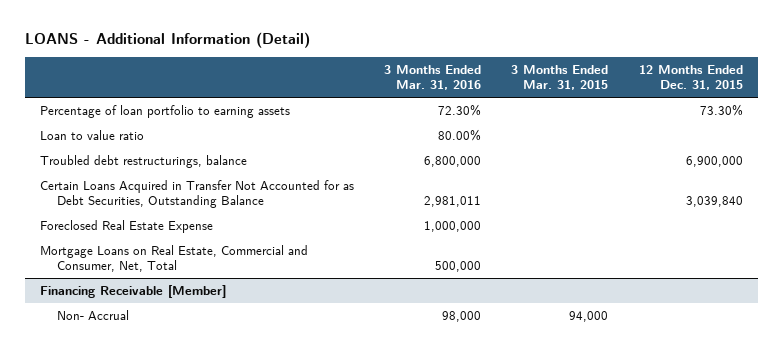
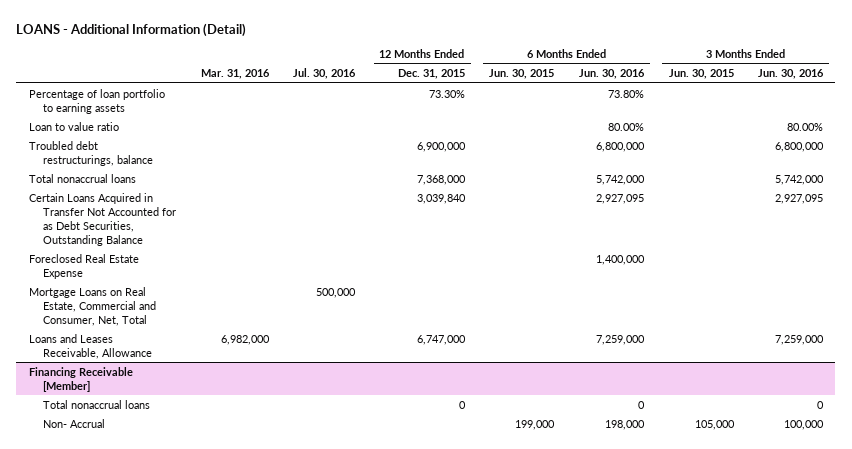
- | 3 Months Ended Mar. 31, 2016 | 3 Months Ended Mar. 31, 2015 | 12 Months Ended Dec. 31, 2015
+ | Mar. 31, 2016 | Jul. 30, 2016 | 12 Months Ended Dec. 31, 2015 | 6 Months Ended Jun. 30, 2015 | 6 Months Ended Jun. 30, 2016 | 3 Months Ended Jun. 30, 2015 | 3 Months Ended Jun. 30, 2016
+ Total nonaccrual loans | | | 7,368,000 | | 5,742,000 | | 5,742,000
+ Loans and Leases Receivable, Allowance | 6,982,000 | | 6,747,000 | | 7,259,000 | | 7,259,000
@ Financing Receivable [Member]
+ Total nonaccrual loans | | | 0 | | 0 | | 0

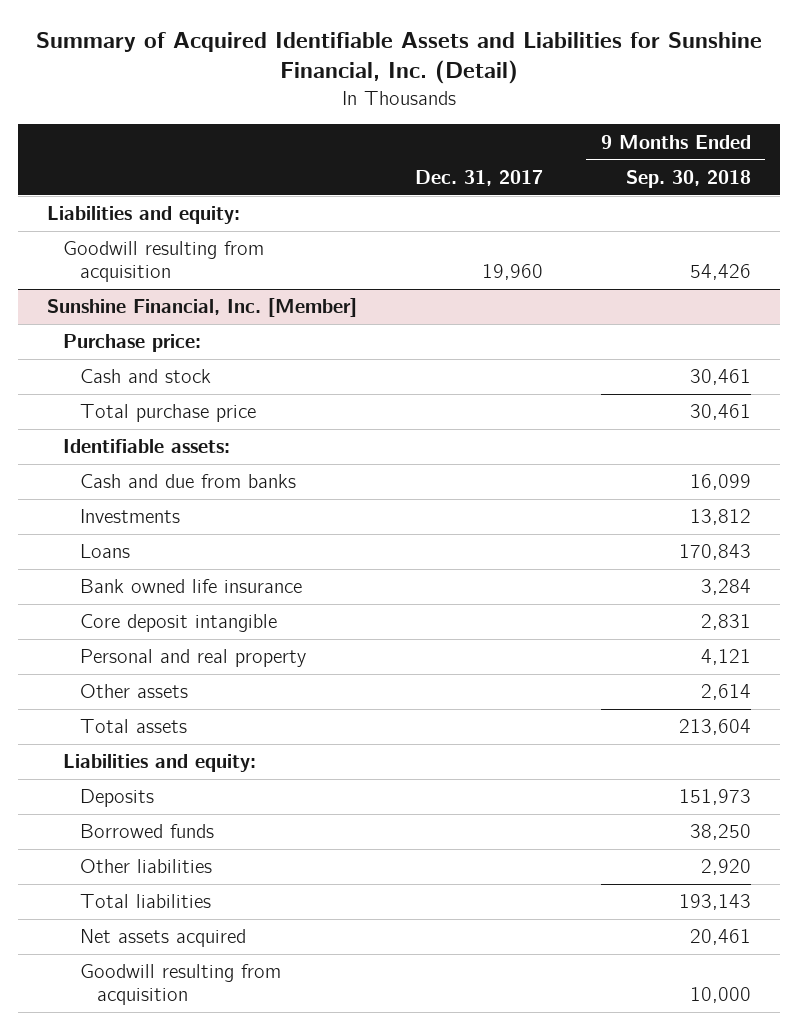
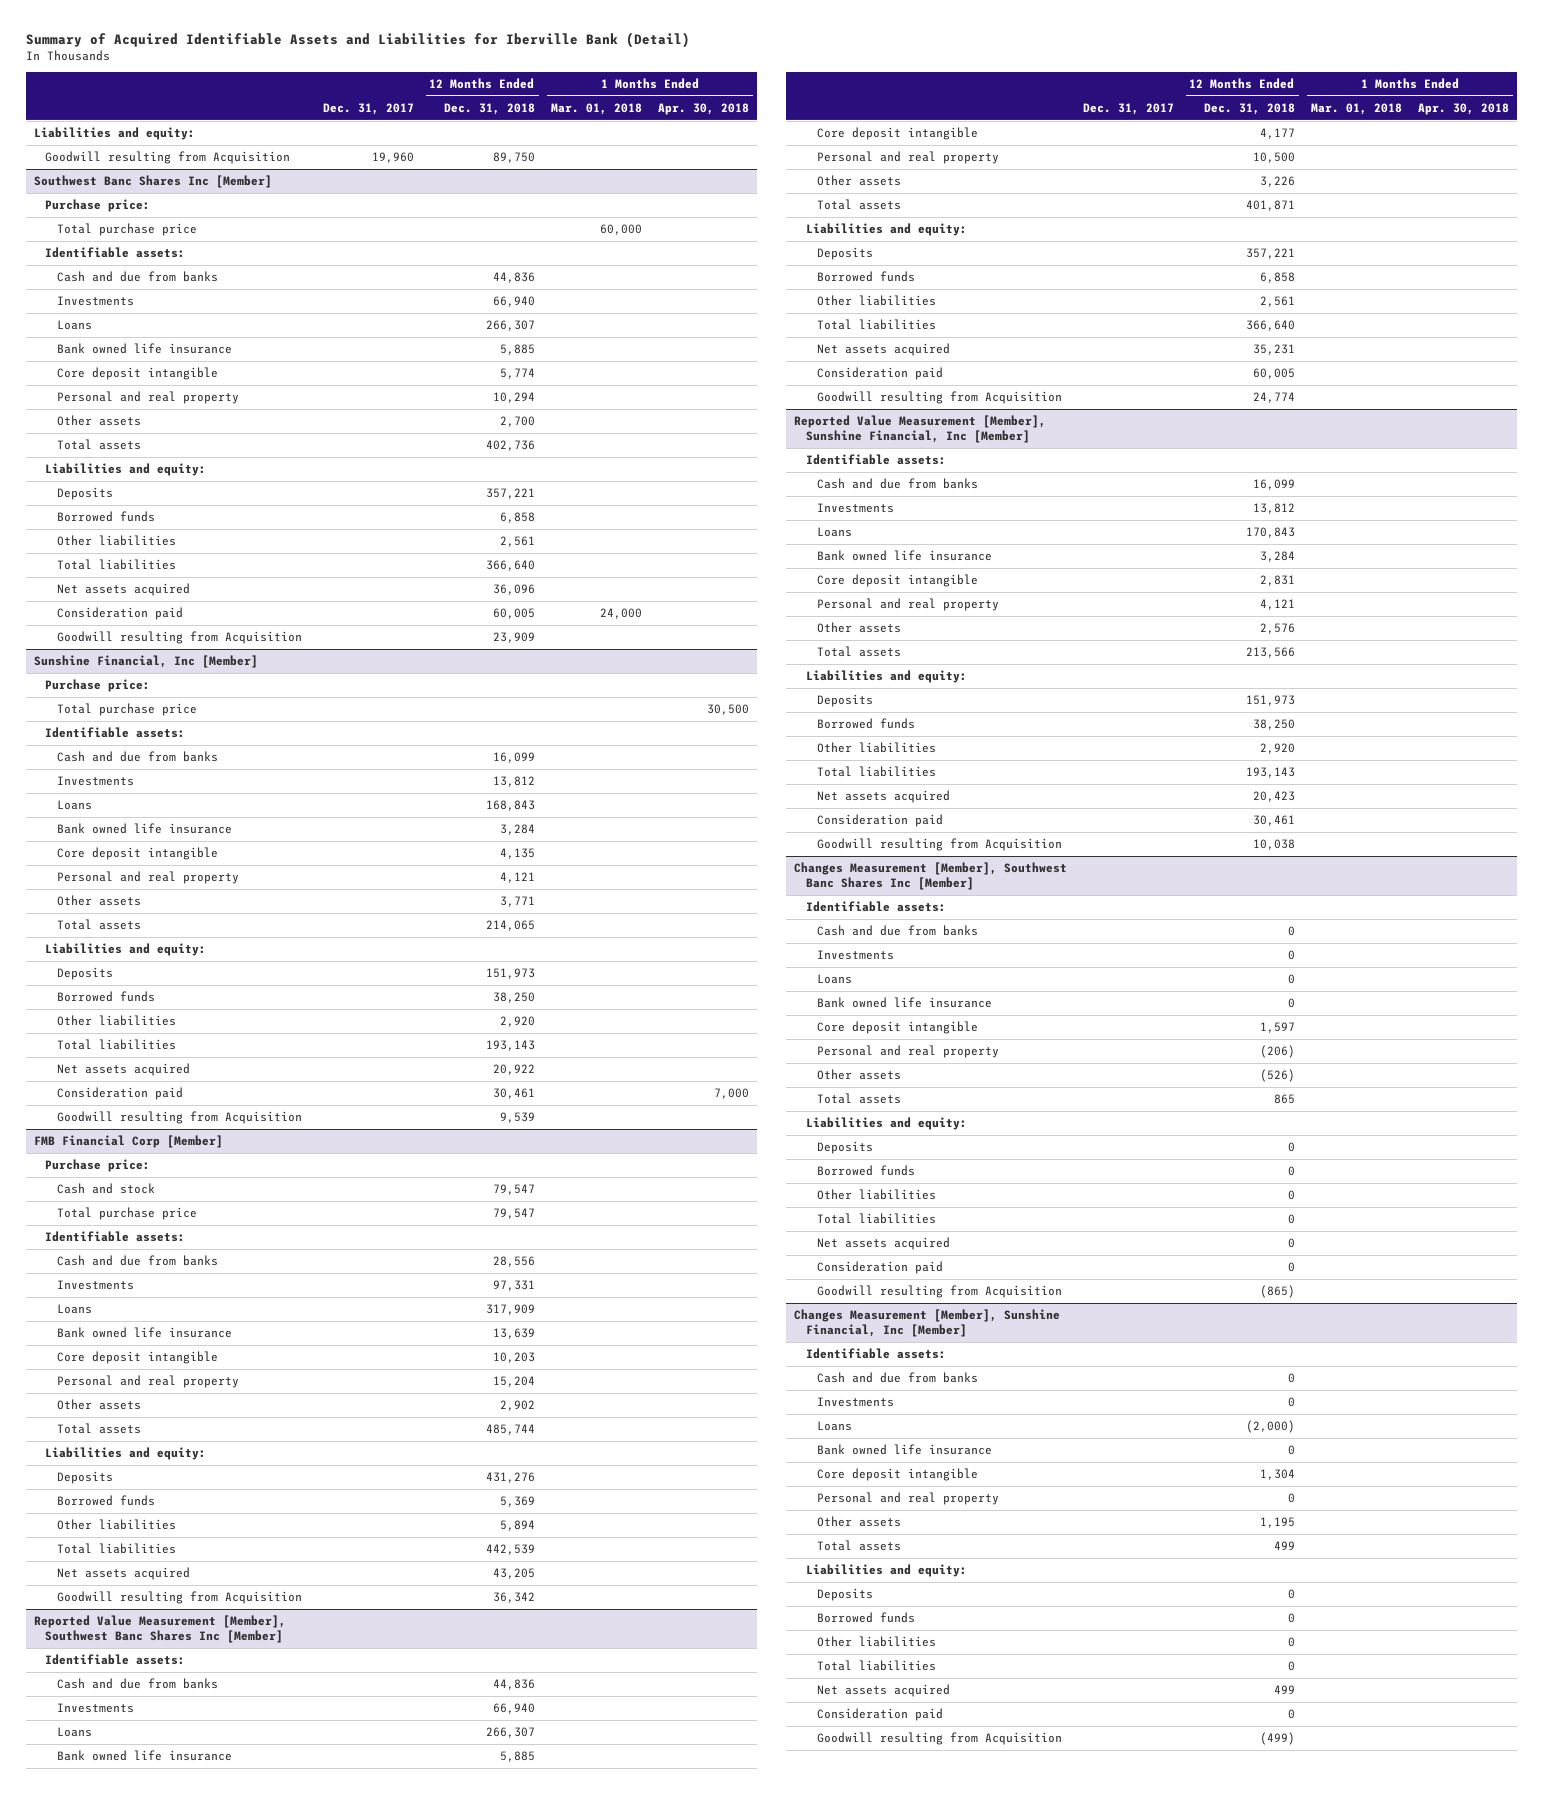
- Summary of Acquired Identifiable Assets and Liabilities for Sunshine Financial, Inc. (Detail)
+ Summary of Acquired Identifiable Assets and Liabilities for Iberville Bank (Detail)
- | Dec. 31, 2017 | 9 Months Ended Sep. 30, 2018
+ | Dec. 31, 2017 | 12 Months Ended Dec. 31, 2018 | 1 Months Ended Mar. 01, 2018 | 1 Months Ended Apr. 30, 2018
- Goodwill resulting from acquisition | 19,960 | 54,426
- Sunshine Financial, Inc. [Member]
+ Goodwill resulting from Acquisition | 19,960 | 89,750 | |
+ Southwest Banc Shares Inc [Member]
+ Purchase price:
+ Total purchase price | | | 60,000 |
+ Identifiable assets:
+ Cash and due from banks | | 44,836 | |
+ Investments | | 66,940 | |
+ Loans | | 266,307 | |
+ Bank owned life insurance | | 5,885 | |
+ Core deposit intangible | | 5,774 | |
+ Personal and real property | | 10,294 | |
+ Other assets | | 2,700 | |
+ Total assets | | 402,736 | |
+ Liabilities and equity:
+ Deposits | | 357,221 | |
+ Borrowed funds | | 6,858 | |
+ Other liabilities | | 2,561 | |
+ Total liabilities | | 366,640 | |
+ Net assets acquired | | 36,096 | |
+ Consideration paid | | 60,005 | 24,000 |
+ Goodwill resulting from Acquisition | | 23,909 | |
+ Sunshine Financial, Inc [Member]
- Cash and stock | | 30,461
- Goodwill resulting from acquisition | | 10,000
+ Consideration paid | | 30,461 | | 7,000
+ Goodwill resulting from Acquisition | | 9,539 | |
+ FMB Financial Corp [Member]
+ Purchase price:
+ Cash and stock | | 79,547 | |
+ Total purchase price | | 79,547 | |
+ Identifiable assets:
+ Cash and due from banks | | 28,556 | |
+ Investments | | 97,331 | |
+ Loans | | 317,909 | |
+ Bank owned life insurance | | 13,639 | |
+ Core deposit intangible | | 10,203 | |
+ Personal and real property | | 15,204 | |
+ Other assets | | 2,902 | |
+ Total assets | | 485,744 | |
+ Liabilities and equity:
+ Deposits | | 431,276 | |
+ Borrowed funds | | 5,369 | |
+ Other liabilities | | 5,894 | |
+ Total liabilities | | 442,539 | |
+ Net assets acquired | | 43,205 | |
+ Goodwill resulting from Acquisition | | 36,342 | |
+ Reported Value Measurement [Member], Southwest Banc Shares Inc [Member]
+ Identifiable assets:
+ Cash and due from banks | | 44,836 | |
+ Investments | | 66,940 | |
+ Loans | | 266,307 | |
+ Bank owned life insurance | | 5,885 | |
+ Core deposit intangible | | 4,177 | |
+ Personal and real property | | 10,500 | |
+ Other assets | | 3,226 | |
+ Total assets | | 401,871 | |
+ Liabilities and equity:
+ Deposits | | 357,221 | |
+ Borrowed funds | | 6,858 | |
+ Other liabilities | | 2,561 | |
+ Total liabilities | | 366,640 | |
+ Net assets acquired | | 35,231 | |
+ Consideration paid | | 60,005 | |
+ Goodwill resulting from Acquisition | | 24,774 | |
+ Reported Value Measurement [Member], Sunshine Financial, Inc [Member]
+ Identifiable assets:
+ Cash and due from banks | | 16,099 | |
+ Investments | | 13,812 | |
+ Loans | | 170,843 | |
+ Bank owned life insurance | | 3,284 | |
+ Core deposit intangible | | 2,831 | |
+ Personal and real property | | 4,121 | |
+ Other assets | | 2,576 | |
+ Total assets | | 213,566 | |
+ Liabilities and equity:
+ Deposits | | 151,973 | |
+ Borrowed funds | | 38,250 | |
+ Other liabilities | | 2,920 | |
+ Total liabilities | | 193,143 | |
+ Net assets acquired | | 20,423 | |
+ Consideration paid | | 30,461 | |
+ Goodwill resulting from Acquisition | | 10,038 | |
+ Changes Measurement [Member], Southwest Banc Shares Inc [Member]
+ Identifiable assets:
+ Cash and due from banks | | 0 | |
+ Investments | | 0 | |
+ Loans | | 0 | |
+ Bank owned life insurance | | 0 | |
+ Core deposit intangible | | 1,597 | |
+ Personal and real property | | (206) | |
+ Other assets | | (526) | |
+ Total assets | | 865 | |
+ Liabilities and equity:
+ Deposits | | 0 | |
+ Borrowed funds | | 0 | |
+ Other liabilities | | 0 | |
+ Total liabilities | | 0 | |
+ Net assets acquired | | 0 | |
+ Consideration paid | | 0 | |
+ Goodwill resulting from Acquisition | | (865) | |
+ Changes Measurement [Member], Sunshine Financial, Inc [Member]
+ Identifiable assets:
+ Cash and due from banks | | 0 | |
+ Investments | | 0 | |
+ Loans | | (2,000) | |
+ Bank owned life insurance | | 0 | |
+ Core deposit intangible | | 1,304 | |
+ Personal and real property | | 0 | |
+ Other assets | | 1,195 | |
+ Total assets | | 499 | |
+ Liabilities and equity:
+ Deposits | | 0 | |
+ Borrowed funds | | 0 | |
+ Other liabilities | | 0 | |
+ Total liabilities | | 0 | |
+ Net assets acquired | | 499 | |
+ Consideration paid | | 0 | |
+ Goodwill resulting from Acquisition | | (499) | |

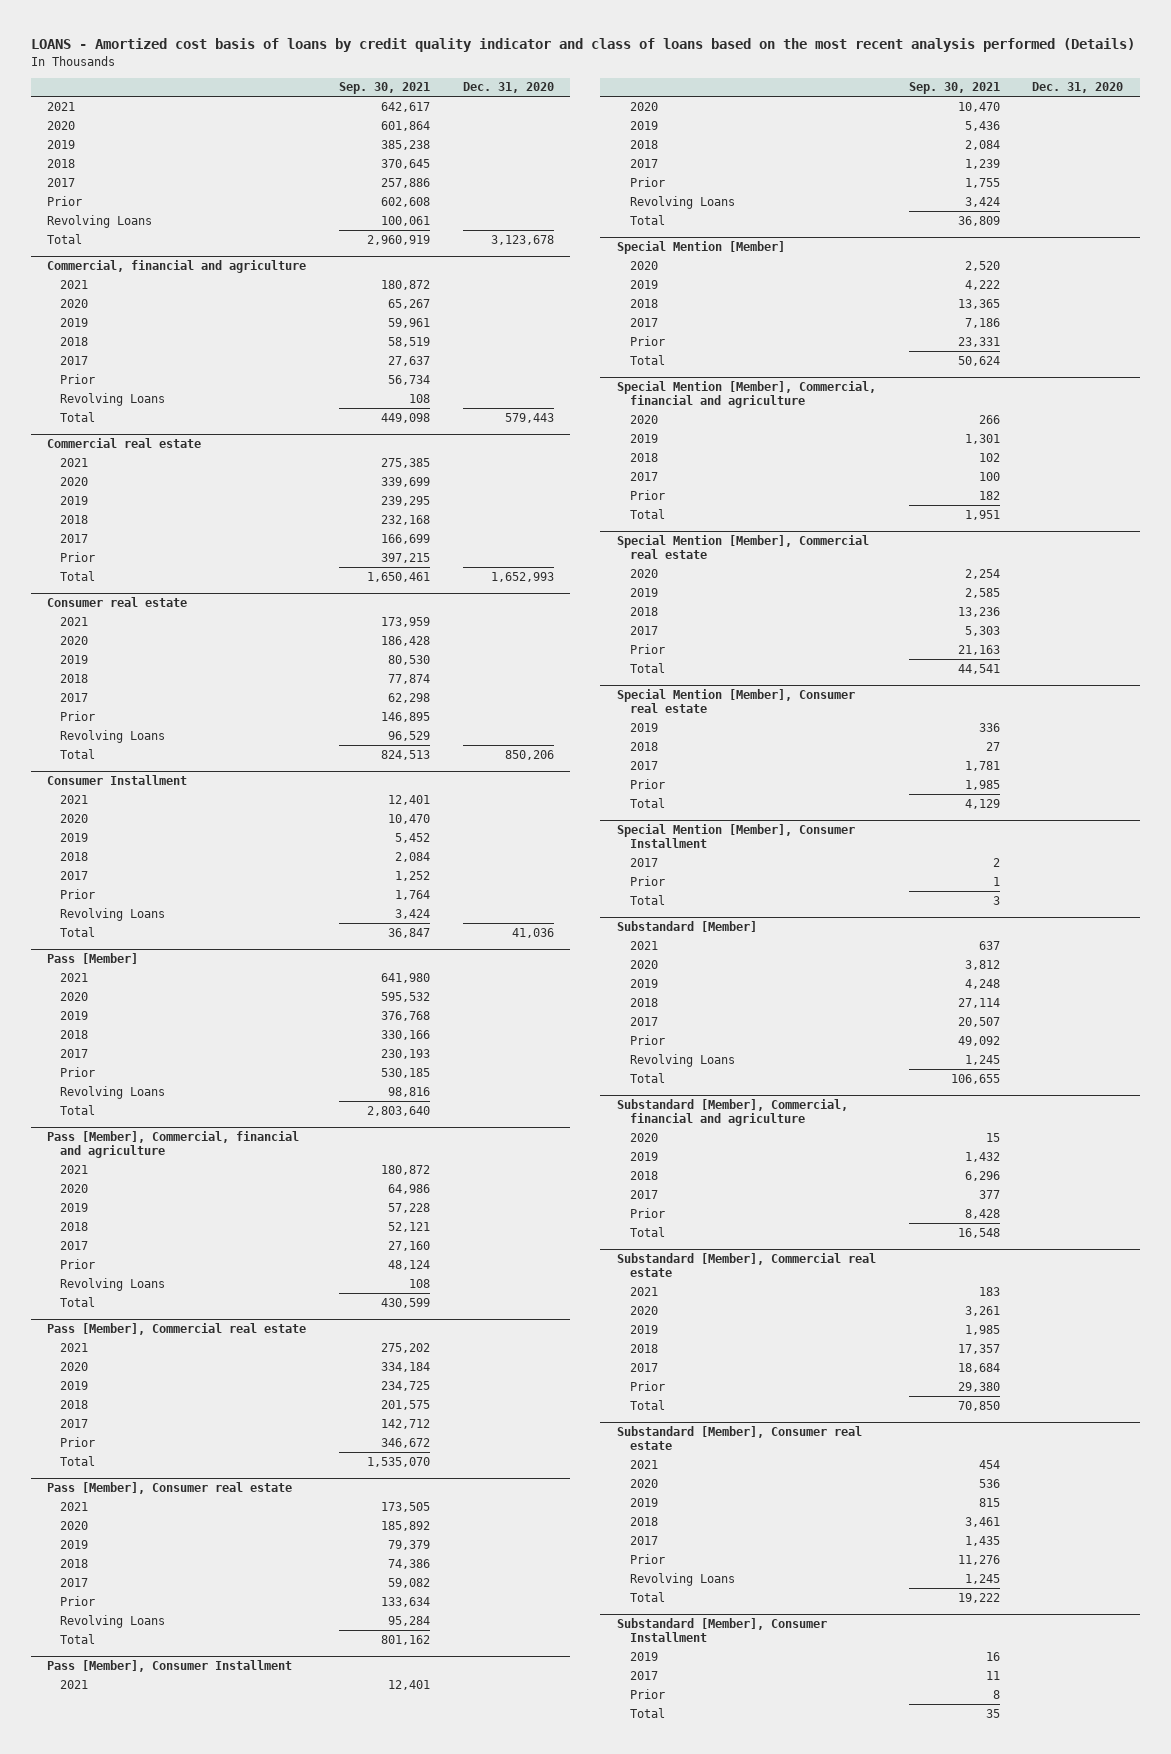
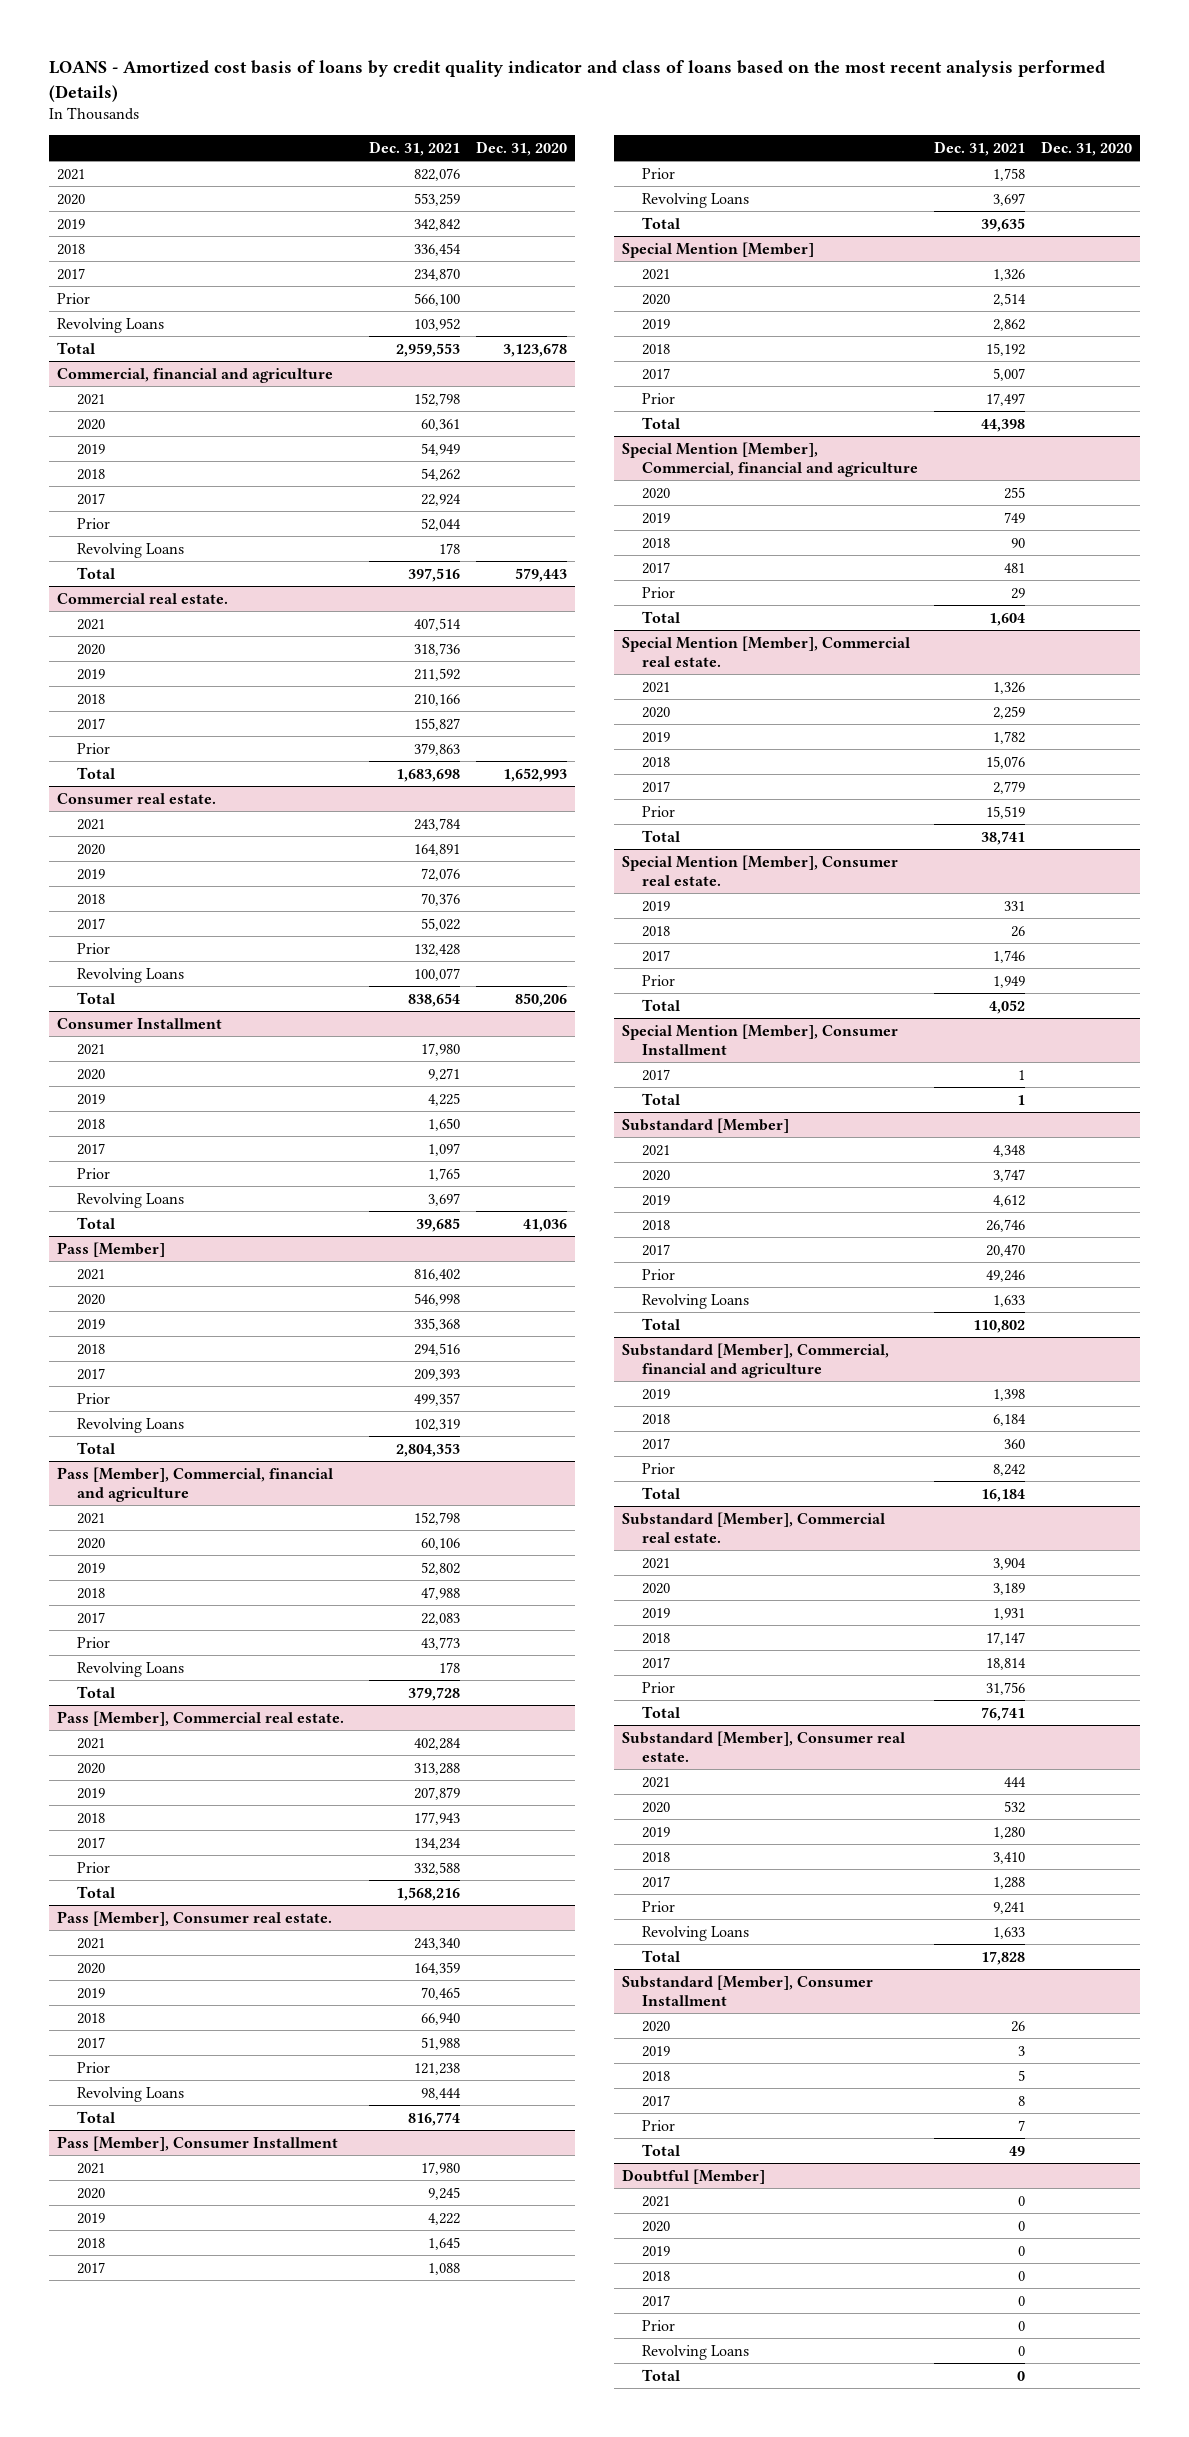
- | Sep. 30, 2021 | Dec. 31, 2020
+ | Dec. 31, 2021 | Dec. 31, 2020
- Commercial real estate
+ Commercial real estate.
- Consumer real estate
+ Consumer real estate.
- Pass [Member], Commercial real estate
+ Pass [Member], Commercial real estate.
- Pass [Member], Consumer real estate
+ Pass [Member], Consumer real estate.
@ Special Mention [Member]
+ 2021 | 1,326 |
- Special Mention [Member], Commercial real estate
+ Special Mention [Member], Commercial real estate.
+ 2021 | 1,326 |
- Special Mention [Member], Consumer real estate
+ Special Mention [Member], Consumer real estate.
@ Special Mention [Member], Consumer Installment
- Prior | 1 |
@ Substandard [Member], Commercial, financial and agriculture
- 2020 | 15 |
- Substandard [Member], Commercial real estate
+ Substandard [Member], Commercial real estate.
- Substandard [Member], Consumer real estate
+ Substandard [Member], Consumer real estate.
@ Substandard [Member], Consumer Installment
+ 2020 | 26 |
+ 2018 | 5 |
+ Doubtful [Member]
+ 2021 | 0 |
+ 2020 | 0 |
+ 2019 | 0 |
+ 2018 | 0 |
+ 2017 | 0 |
+ Prior | 0 |
+ Revolving Loans | 0 |
+ Total | 0 |

